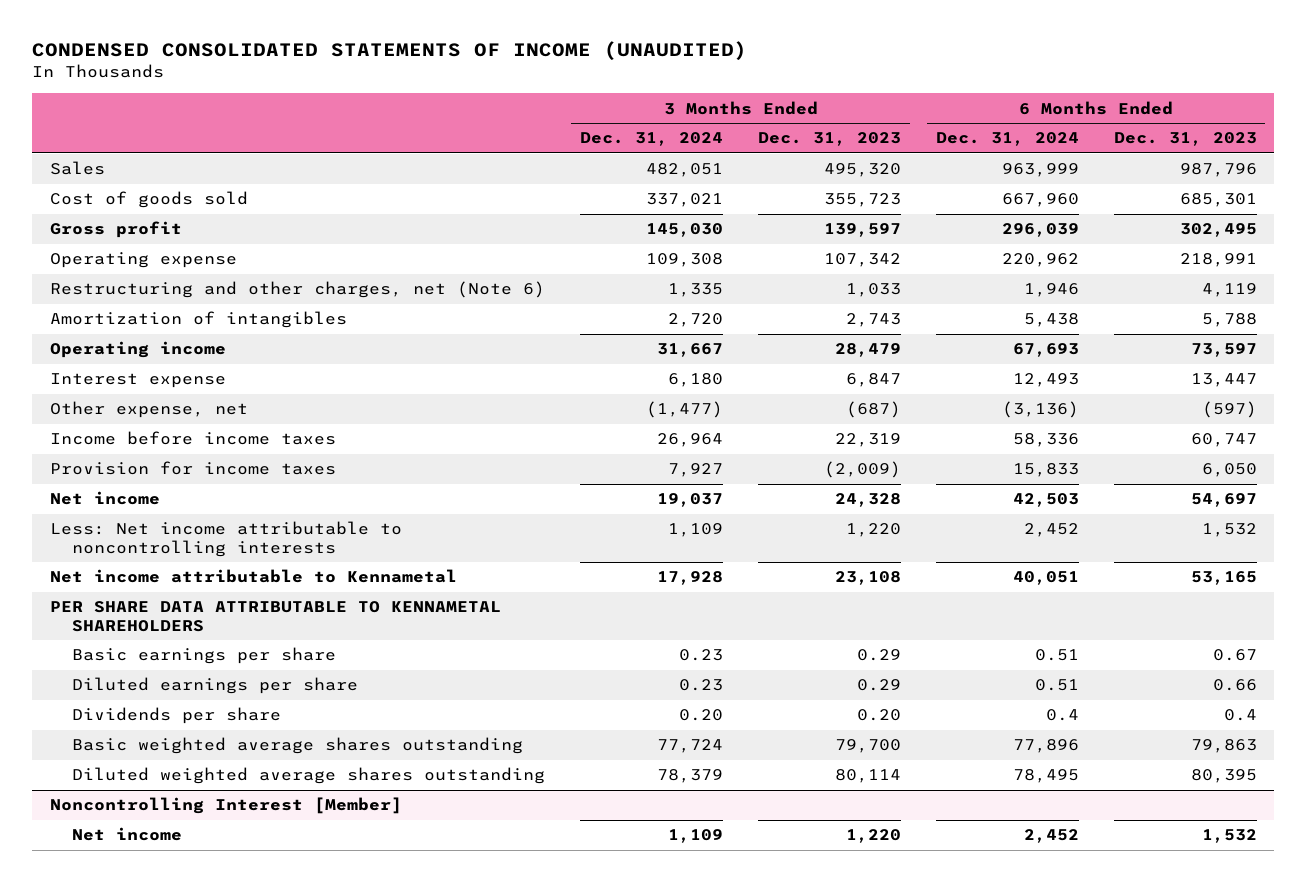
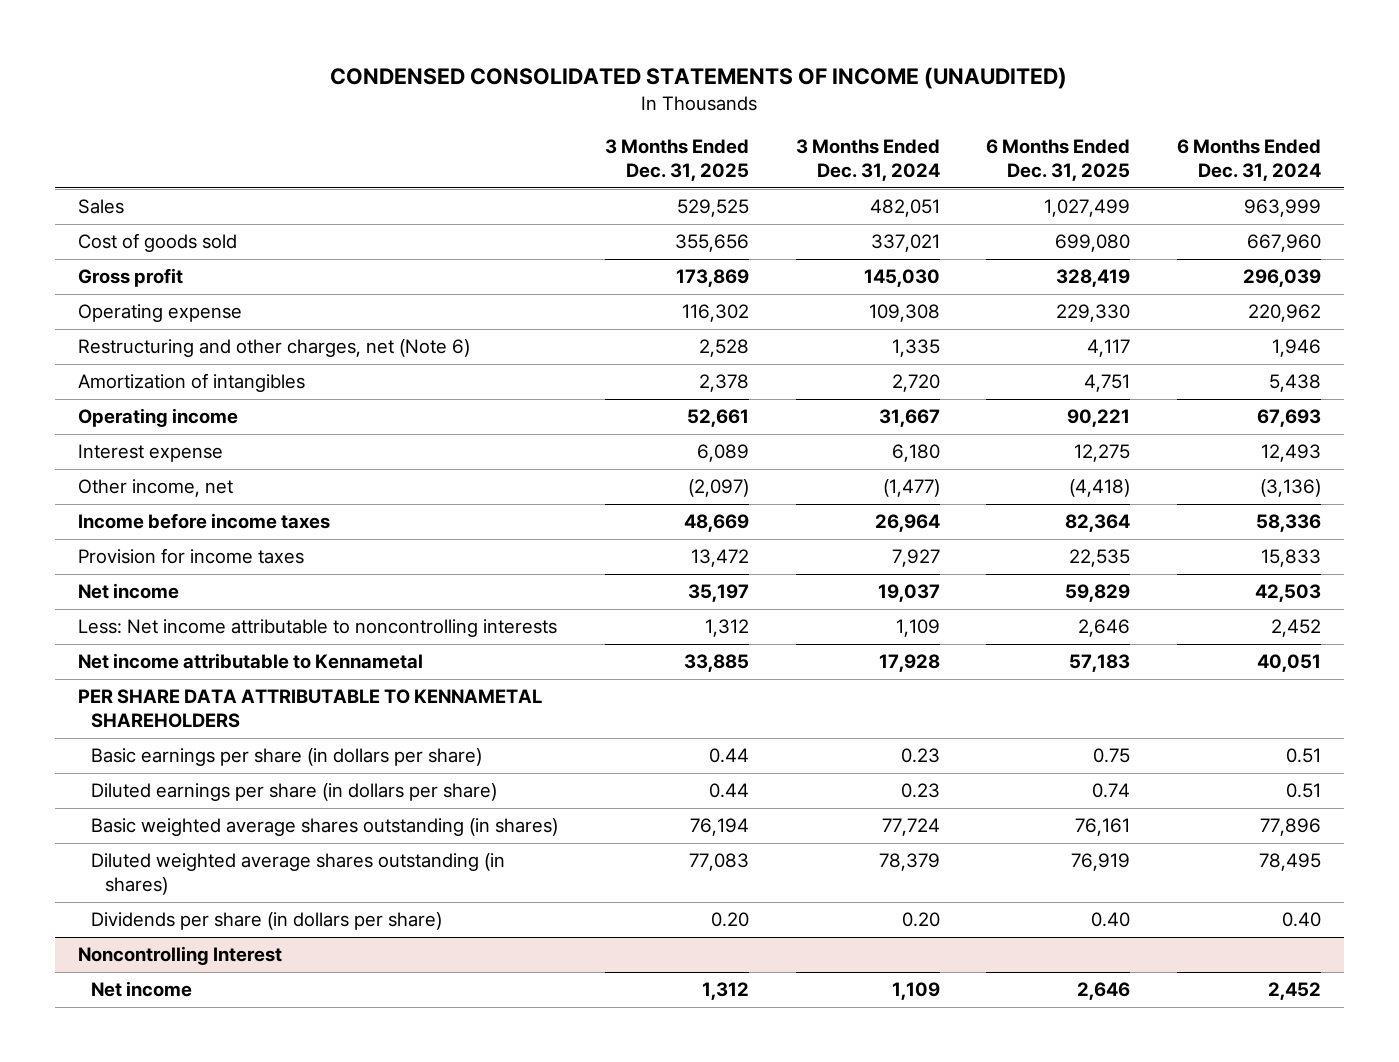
- | 3 Months Ended Dec. 31, 2024 | 3 Months Ended Dec. 31, 2023 | 6 Months Ended Dec. 31, 2024 | 6 Months Ended Dec. 31, 2023
+ | 3 Months Ended Dec. 31, 2025 | 3 Months Ended Dec. 31, 2024 | 6 Months Ended Dec. 31, 2025 | 6 Months Ended Dec. 31, 2024
- Other expense, net | (1,477) | (687) | (3,136) | (597)
+ Other income, net | (2,097) | (1,477) | (4,418) | (3,136)
- Basic earnings per share | 0.23 | 0.29 | 0.51 | 0.67
- Diluted earnings per share | 0.23 | 0.29 | 0.51 | 0.66
- Dividends per share | 0.20 | 0.20 | 0.4 | 0.4
- Basic weighted average shares outstanding | 77,724 | 79,700 | 77,896 | 79,863
- Diluted weighted average shares outstanding | 78,379 | 80,114 | 78,495 | 80,395
- Noncontrolling Interest [Member]
+ Basic earnings per share (in dollars per share) | 0.44 | 0.23 | 0.75 | 0.51
+ Diluted earnings per share (in dollars per share) | 0.44 | 0.23 | 0.74 | 0.51
+ Basic weighted average shares outstanding (in shares) | 76,194 | 77,724 | 76,161 | 77,896
+ Diluted weighted average shares outstanding (in shares) | 77,083 | 78,379 | 76,919 | 78,495
+ Dividends per share (in dollars per share) | 0.20 | 0.20 | 0.40 | 0.40
+ Noncontrolling Interest

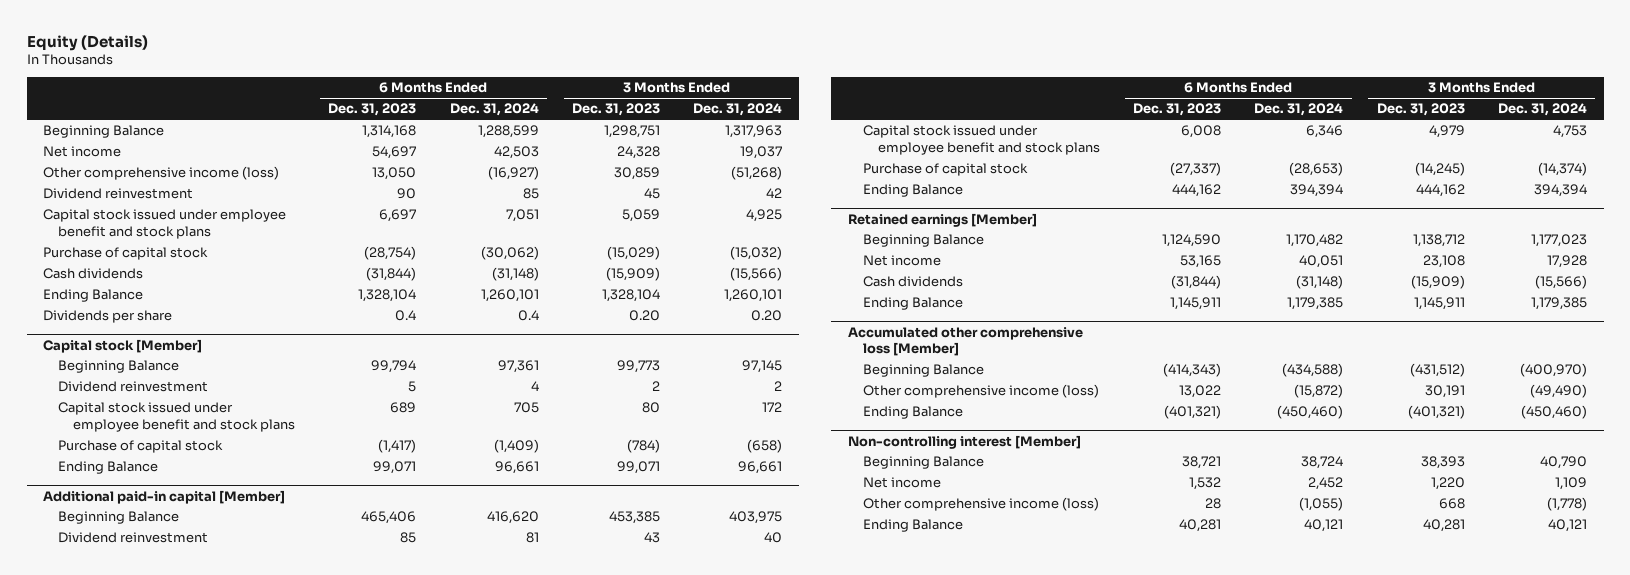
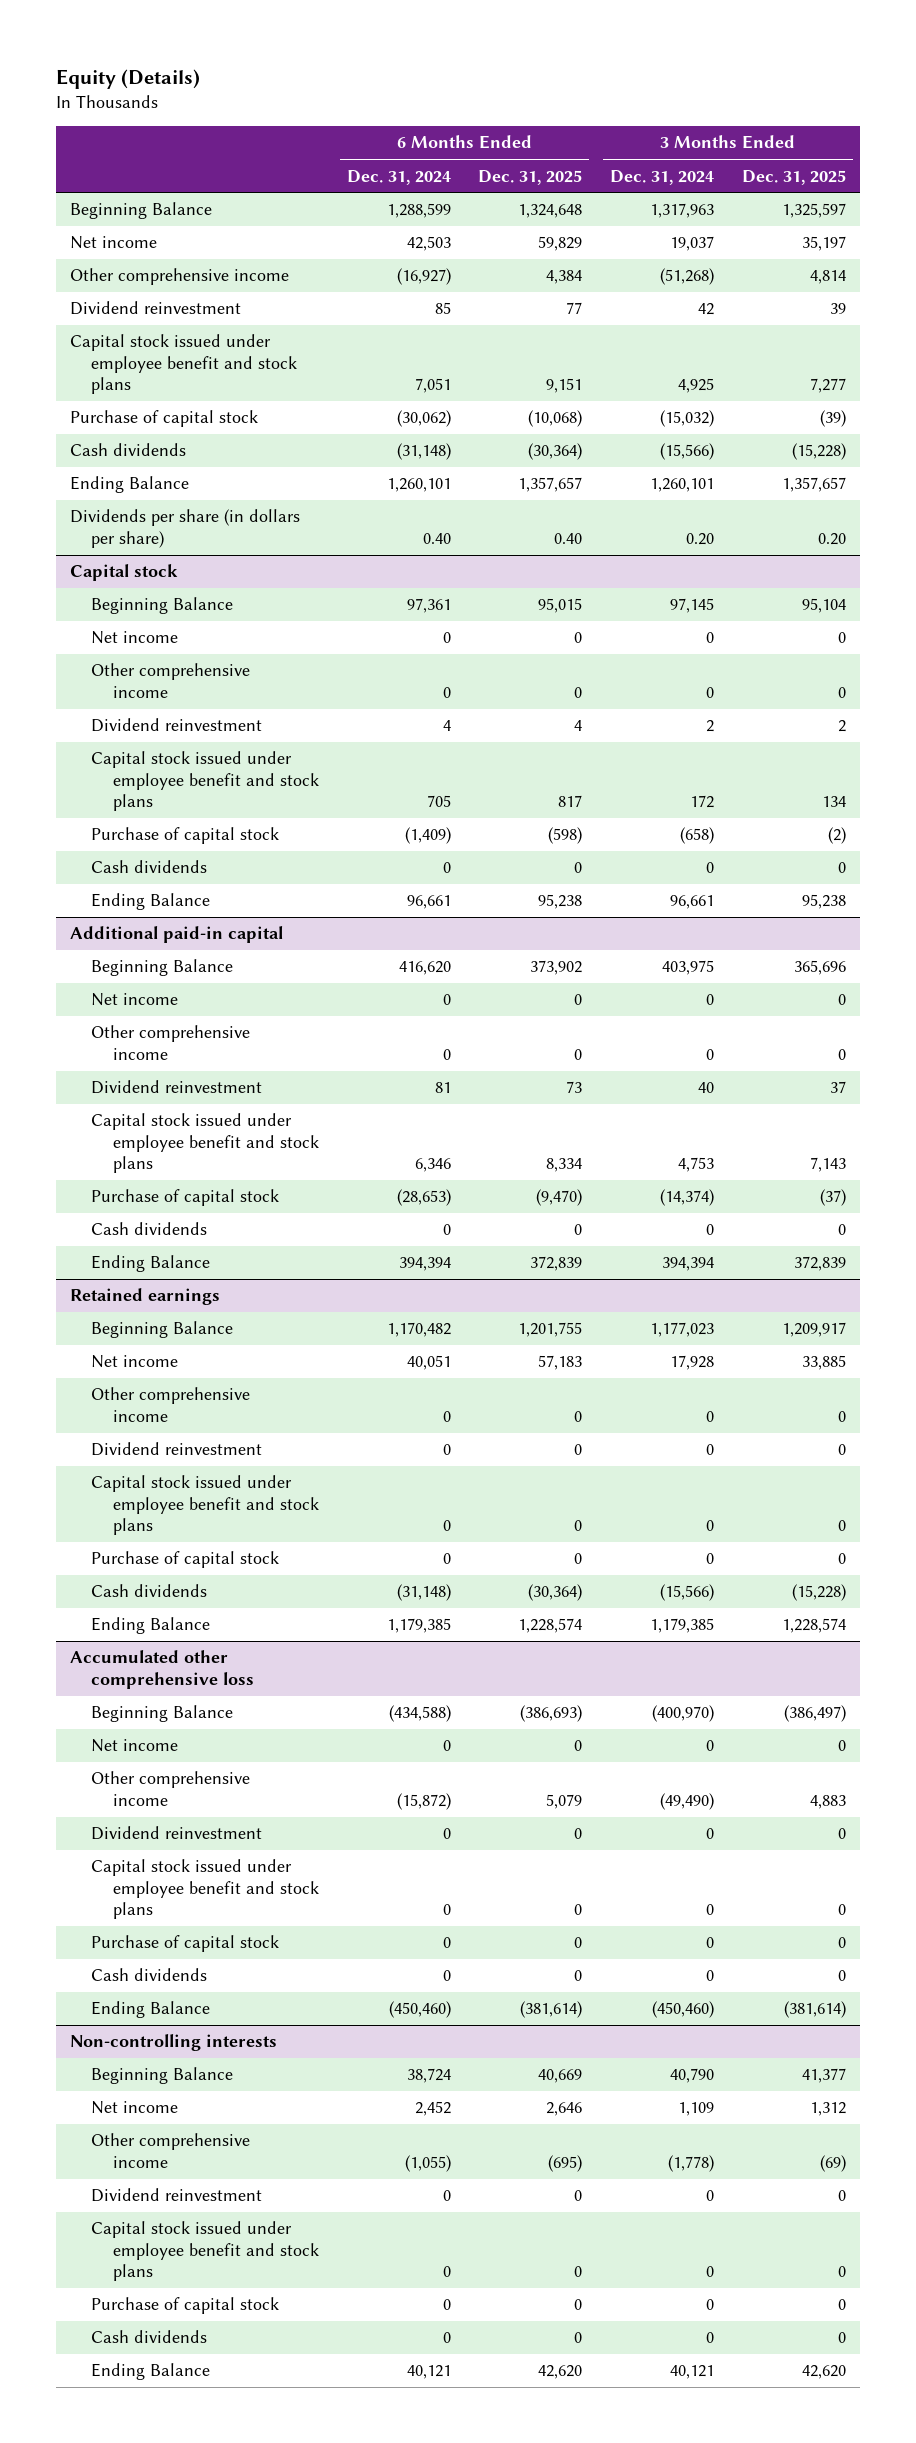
- | 6 Months Ended Dec. 31, 2023 | 6 Months Ended Dec. 31, 2024 | 3 Months Ended Dec. 31, 2023 | 3 Months Ended Dec. 31, 2024
+ | 6 Months Ended Dec. 31, 2024 | 6 Months Ended Dec. 31, 2025 | 3 Months Ended Dec. 31, 2024 | 3 Months Ended Dec. 31, 2025
- Other comprehensive income (loss) | 13,050 | (16,927) | 30,859 | (51,268)
+ Other comprehensive income | (16,927) | 4,384 | (51,268) | 4,814
- Dividends per share | 0.4 | 0.4 | 0.20 | 0.20
- Capital stock [Member]
+ Dividends per share (in dollars per share) | 0.40 | 0.40 | 0.20 | 0.20
+ Capital stock
+ Net income | 0 | 0 | 0 | 0
+ Other comprehensive income | 0 | 0 | 0 | 0
+ Cash dividends | 0 | 0 | 0 | 0
- Additional paid-in capital [Member]
+ Additional paid-in capital
+ Net income | 0 | 0 | 0 | 0
+ Other comprehensive income | 0 | 0 | 0 | 0
+ Cash dividends | 0 | 0 | 0 | 0
- Retained earnings [Member]
+ Retained earnings
+ Other comprehensive income | 0 | 0 | 0 | 0
+ Dividend reinvestment | 0 | 0 | 0 | 0
+ Capital stock issued under employee benefit and stock plans | 0 | 0 | 0 | 0
+ Purchase of capital stock | 0 | 0 | 0 | 0
- Accumulated other comprehensive loss [Member]
+ Accumulated other comprehensive loss
- Other comprehensive income (loss) | 13,022 | (15,872) | 30,191 | (49,490)
+ Net income | 0 | 0 | 0 | 0
+ Other comprehensive income | (15,872) | 5,079 | (49,490) | 4,883
+ Dividend reinvestment | 0 | 0 | 0 | 0
+ Capital stock issued under employee benefit and stock plans | 0 | 0 | 0 | 0
+ Purchase of capital stock | 0 | 0 | 0 | 0
+ Cash dividends | 0 | 0 | 0 | 0
- Non-controlling interest [Member]
+ Non-controlling interests
- Other comprehensive income (loss) | 28 | (1,055) | 668 | (1,778)
+ Other comprehensive income | (1,055) | (695) | (1,778) | (69)
+ Dividend reinvestment | 0 | 0 | 0 | 0
+ Capital stock issued under employee benefit and stock plans | 0 | 0 | 0 | 0
+ Purchase of capital stock | 0 | 0 | 0 | 0
+ Cash dividends | 0 | 0 | 0 | 0

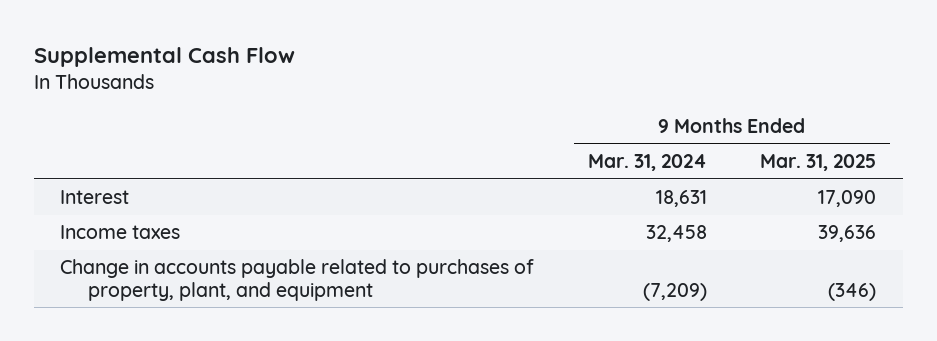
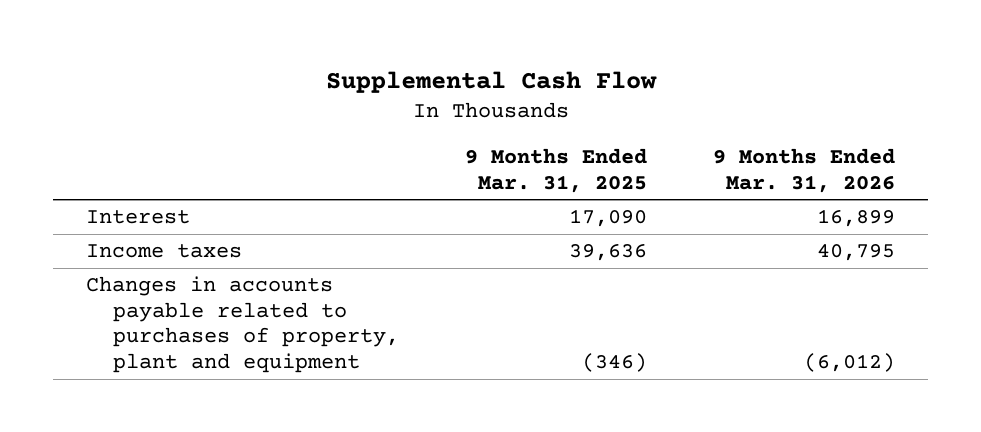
- | 9 Months Ended Mar. 31, 2024 | 9 Months Ended Mar. 31, 2025
+ | 9 Months Ended Mar. 31, 2025 | 9 Months Ended Mar. 31, 2026
- Change in accounts payable related to purchases of property, plant, and equipment | (7,209) | (346)
+ Changes in accounts payable related to purchases of property, plant and equipment | (346) | (6,012)

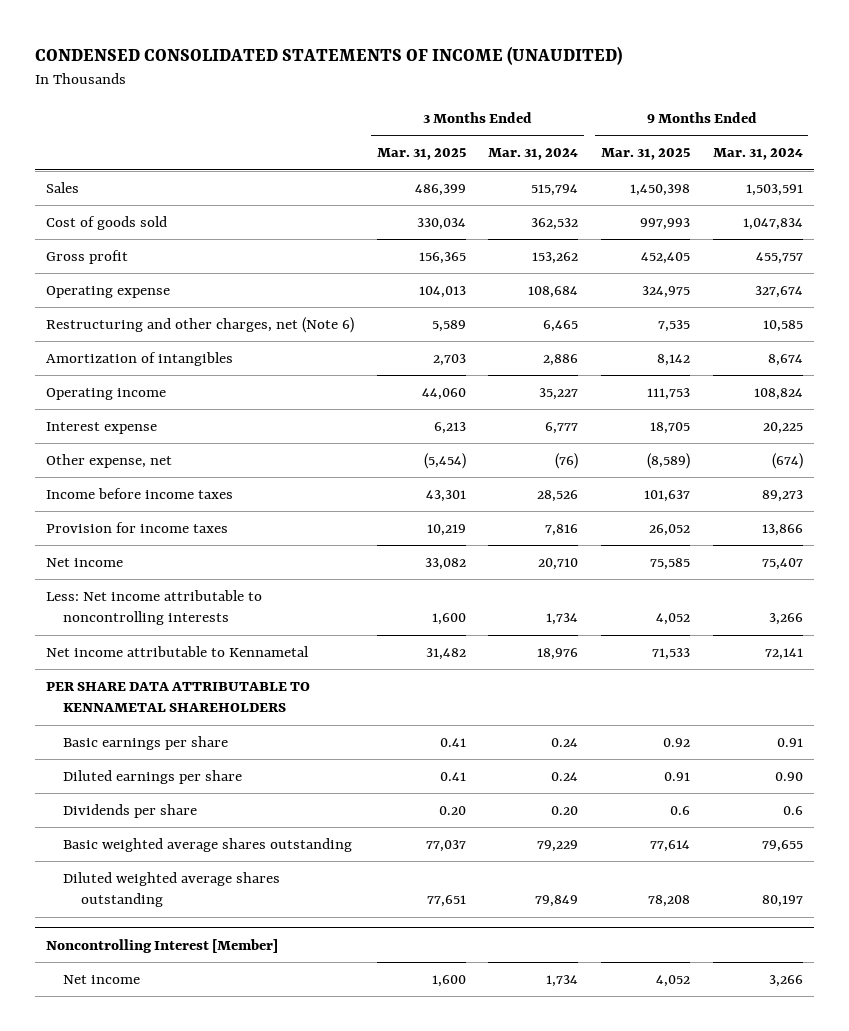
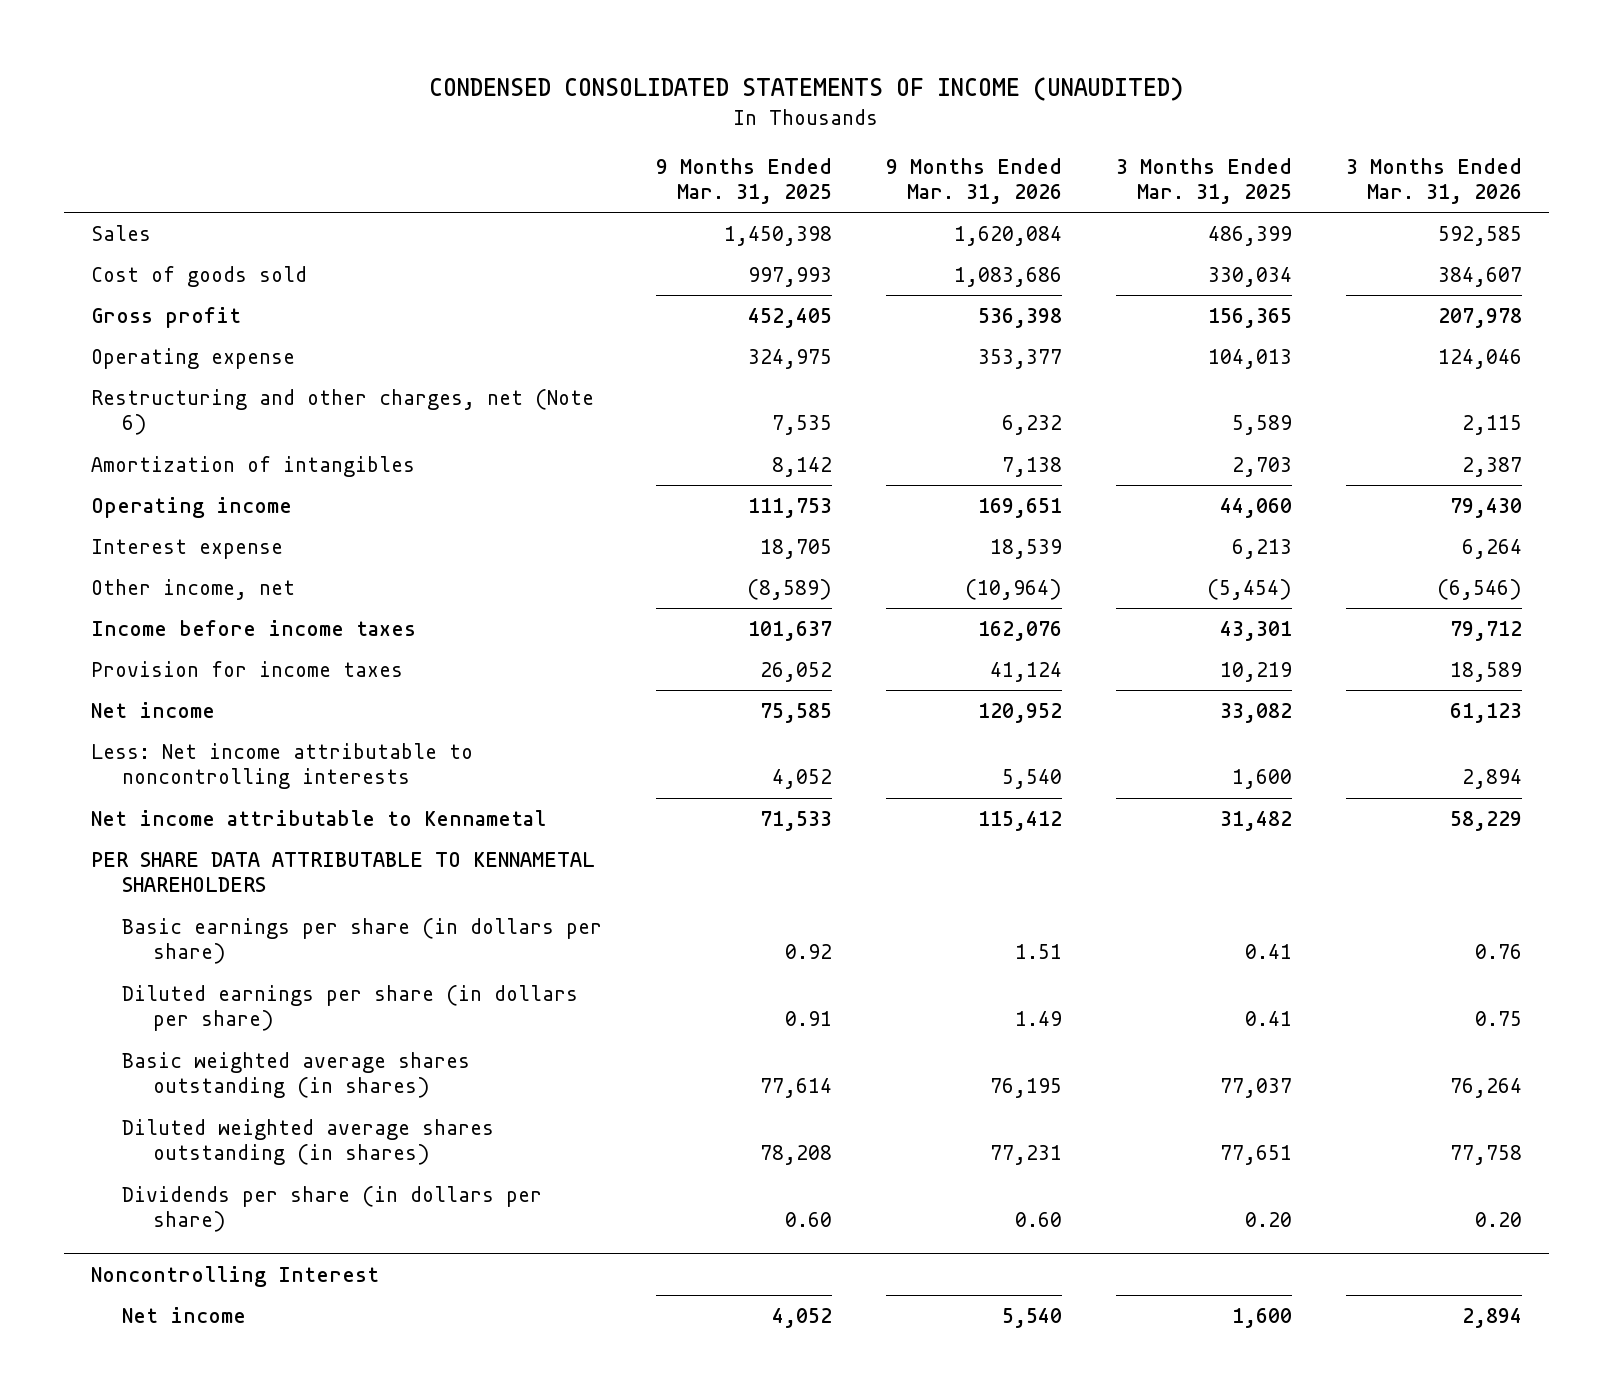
- | 3 Months Ended Mar. 31, 2025 | 3 Months Ended Mar. 31, 2024 | 9 Months Ended Mar. 31, 2025 | 9 Months Ended Mar. 31, 2024
+ | 9 Months Ended Mar. 31, 2025 | 9 Months Ended Mar. 31, 2026 | 3 Months Ended Mar. 31, 2025 | 3 Months Ended Mar. 31, 2026
- Other expense, net | (5,454) | (76) | (8,589) | (674)
+ Other income, net | (8,589) | (10,964) | (5,454) | (6,546)
- Basic earnings per share | 0.41 | 0.24 | 0.92 | 0.91
- Diluted earnings per share | 0.41 | 0.24 | 0.91 | 0.90
- Dividends per share | 0.20 | 0.20 | 0.6 | 0.6
- Basic weighted average shares outstanding | 77,037 | 79,229 | 77,614 | 79,655
- Diluted weighted average shares outstanding | 77,651 | 79,849 | 78,208 | 80,197
- Noncontrolling Interest [Member]
+ Basic earnings per share (in dollars per share) | 0.92 | 1.51 | 0.41 | 0.76
+ Diluted earnings per share (in dollars per share) | 0.91 | 1.49 | 0.41 | 0.75
+ Basic weighted average shares outstanding (in shares) | 77,614 | 76,195 | 77,037 | 76,264
+ Diluted weighted average shares outstanding (in shares) | 78,208 | 77,231 | 77,651 | 77,758
+ Dividends per share (in dollars per share) | 0.60 | 0.60 | 0.20 | 0.20
+ Noncontrolling Interest

